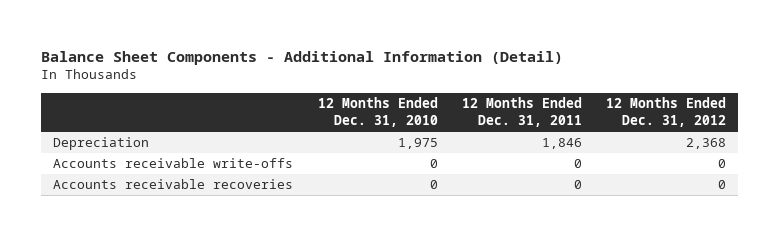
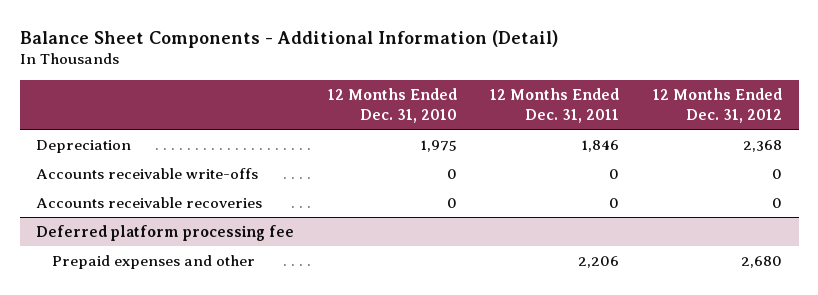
+ Deferred platform processing fee
+ Prepaid expenses and other | | 2,206 | 2,680

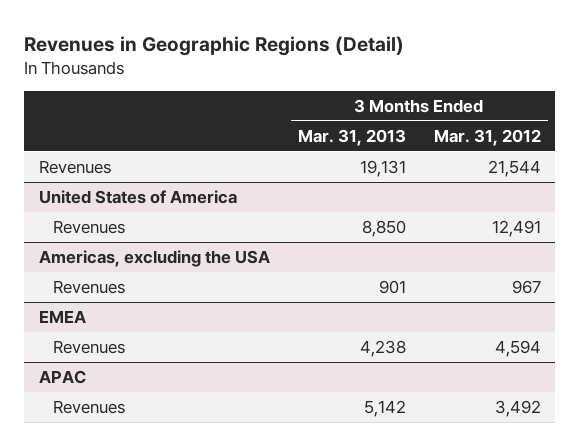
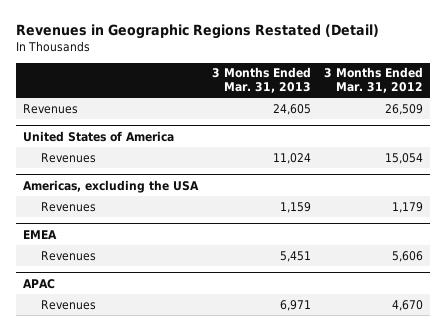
- Revenues in Geographic Regions (Detail)
+ Revenues in Geographic Regions Restated (Detail)
- Revenues | 19,131 | 21,544
+ Revenues | 24,605 | 26,509
@ United States of America
- Revenues | 8,850 | 12,491
+ Revenues | 11,024 | 15,054
@ Americas, excluding the USA
- Revenues | 901 | 967
+ Revenues | 1,159 | 1,179
@ EMEA
- Revenues | 4,238 | 4,594
+ Revenues | 5,451 | 5,606
@ APAC
- Revenues | 5,142 | 3,492
+ Revenues | 6,971 | 4,670

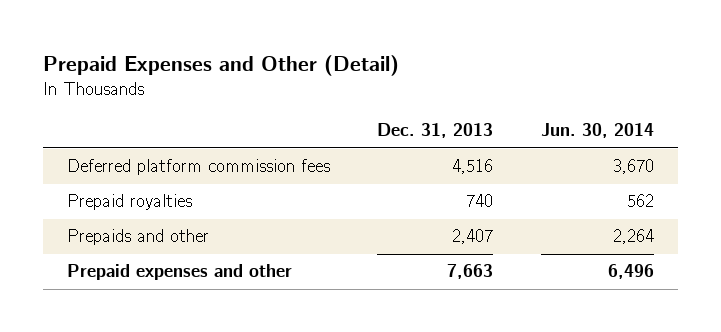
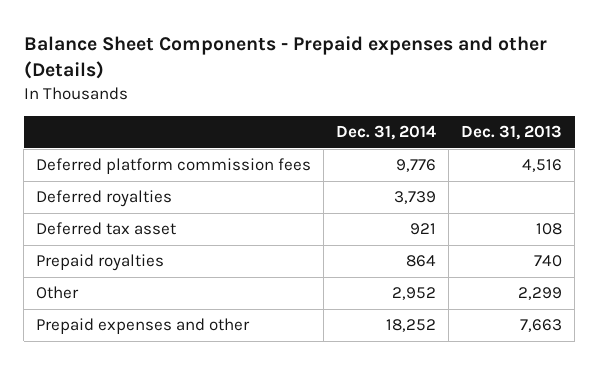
- Prepaid Expenses and Other (Detail)
+ Balance Sheet Components - Prepaid expenses and other (Details)
- | Dec. 31, 2013 | Jun. 30, 2014
+ | Dec. 31, 2014 | Dec. 31, 2013
+ Deferred royalties | 3,739 |
+ Deferred tax asset | 921 | 108
- Prepaids and other | 2,407 | 2,264
+ Other | 2,952 | 2,299

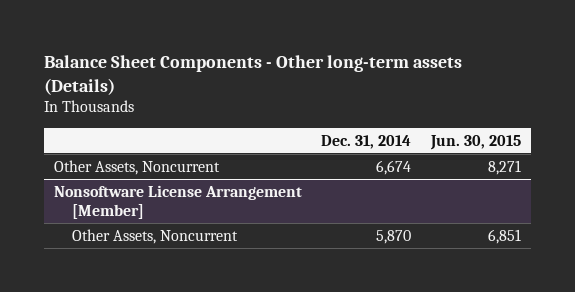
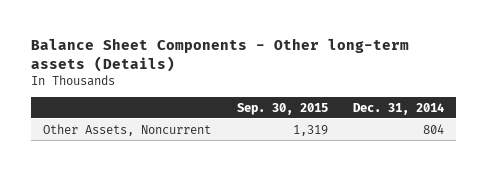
- | Dec. 31, 2014 | Jun. 30, 2015
+ | Sep. 30, 2015 | Dec. 31, 2014
- Other Assets, Noncurrent | 6,674 | 8,271
- Nonsoftware License Arrangement [Member]
- Other Assets, Noncurrent | 5,870 | 6,851
+ Other Assets, Noncurrent | 1,319 | 804

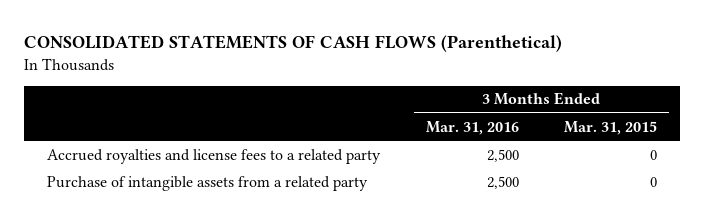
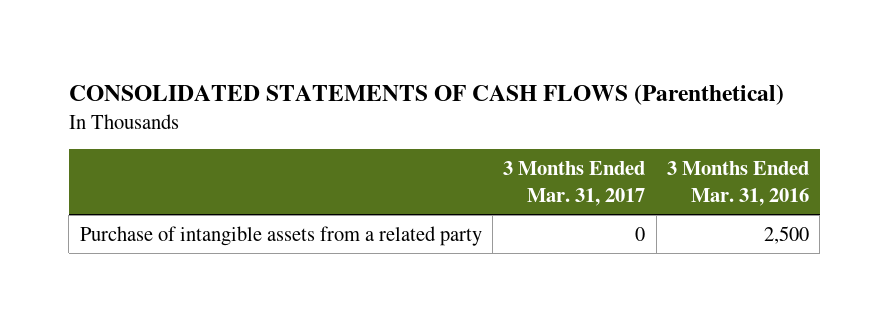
- | 3 Months Ended Mar. 31, 2016 | 3 Months Ended Mar. 31, 2015
+ | 3 Months Ended Mar. 31, 2017 | 3 Months Ended Mar. 31, 2016
- Accrued royalties and license fees to a related party | 2,500 | 0

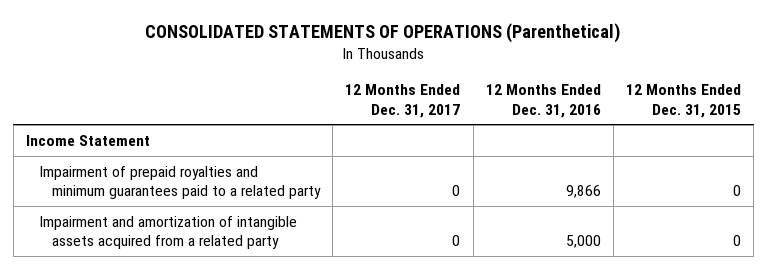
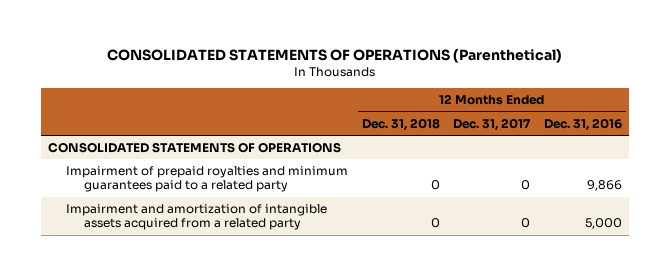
- | 12 Months Ended Dec. 31, 2017 | 12 Months Ended Dec. 31, 2016 | 12 Months Ended Dec. 31, 2015
+ | 12 Months Ended Dec. 31, 2018 | 12 Months Ended Dec. 31, 2017 | 12 Months Ended Dec. 31, 2016
- Income Statement
+ CONSOLIDATED STATEMENTS OF OPERATIONS

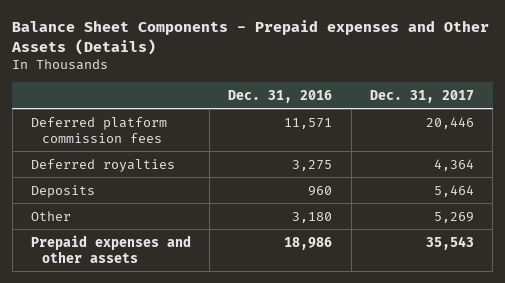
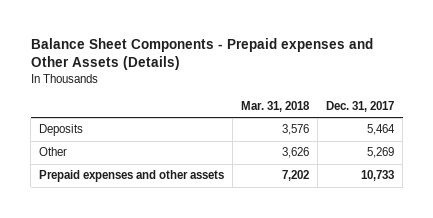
- | Dec. 31, 2016 | Dec. 31, 2017
+ | Mar. 31, 2018 | Dec. 31, 2017
- Deferred platform commission fees | 11,571 | 20,446
- Deferred royalties | 3,275 | 4,364
- Prepaid expenses and other assets | 18,986 | 35,543
+ Prepaid expenses and other assets | 7,202 | 10,733

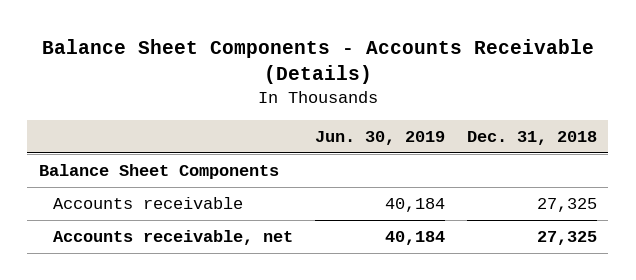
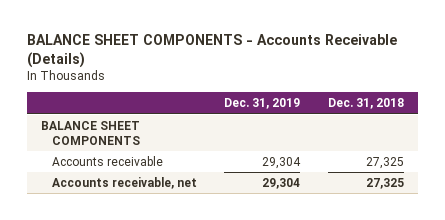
- Balance Sheet Components - Accounts Receivable (Details)
+ BALANCE SHEET COMPONENTS - Accounts Receivable (Details)
- | Jun. 30, 2019 | Dec. 31, 2018
+ | Dec. 31, 2019 | Dec. 31, 2018
- Balance Sheet Components
+ BALANCE SHEET COMPONENTS

